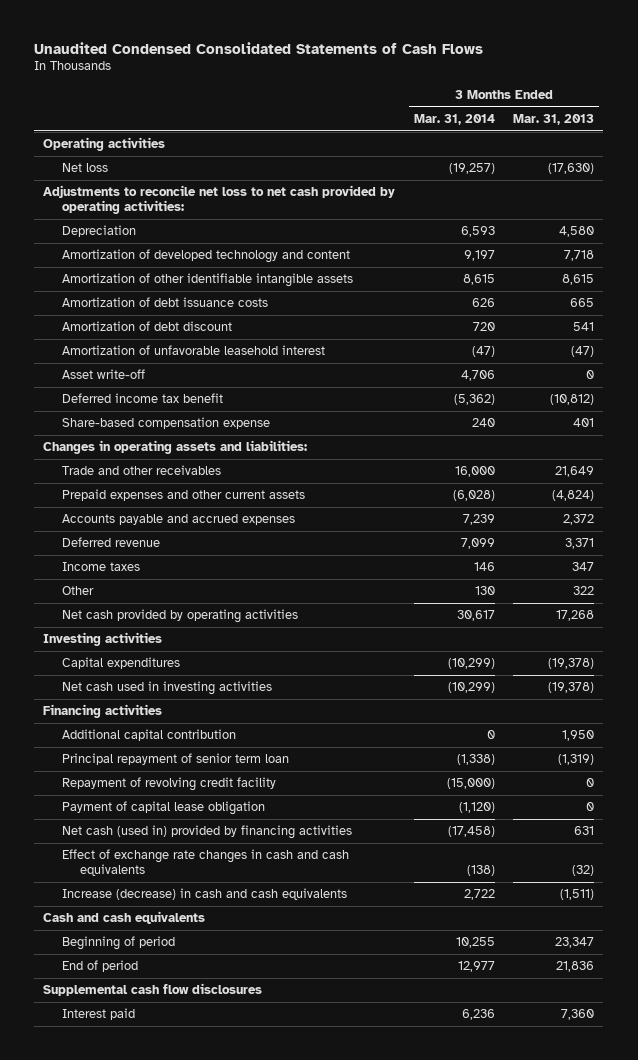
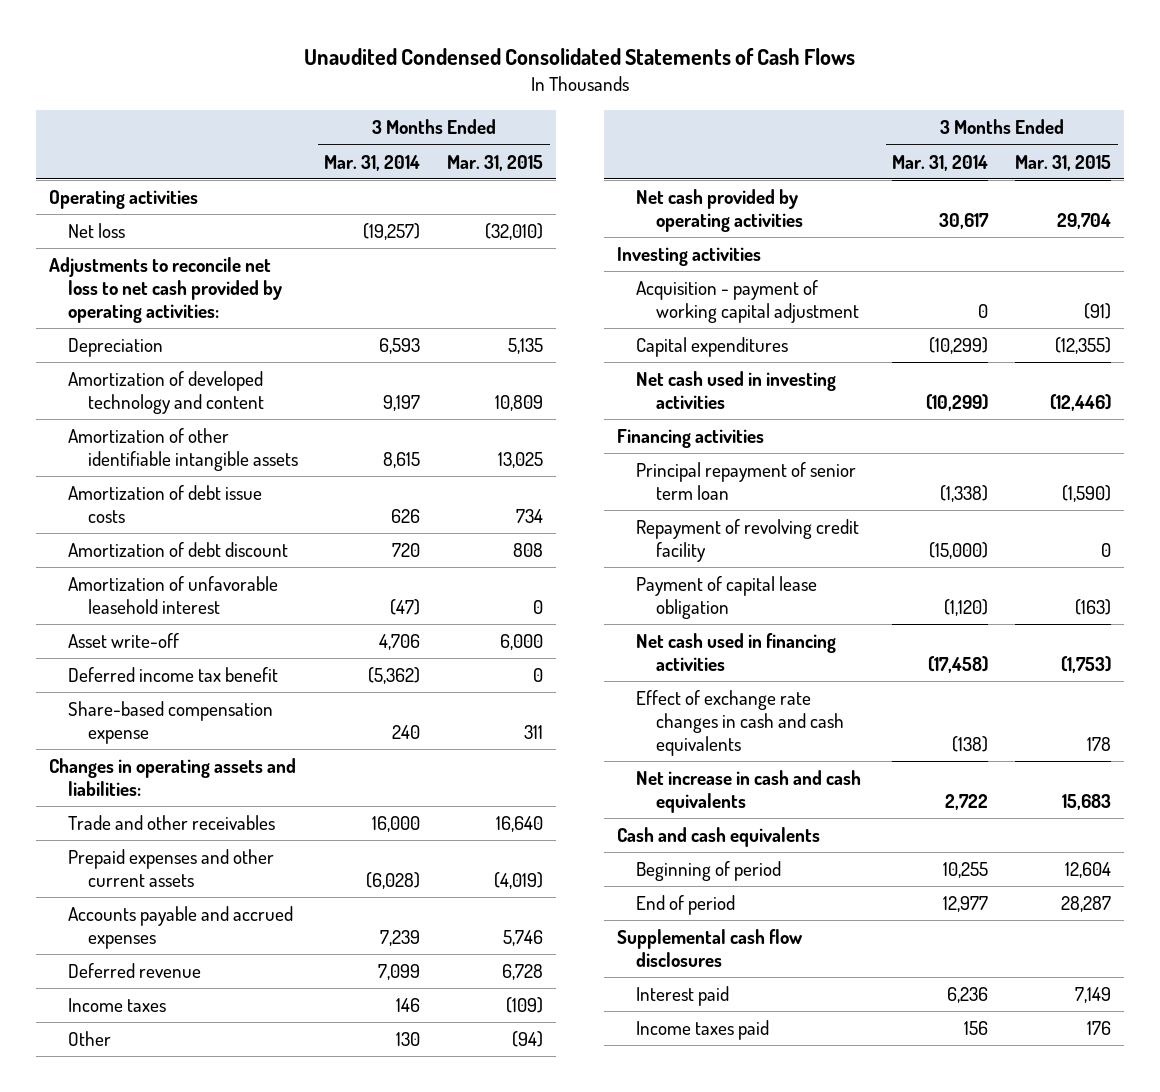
- | 3 Months Ended Mar. 31, 2014 | 3 Months Ended Mar. 31, 2013
+ | 3 Months Ended Mar. 31, 2014 | 3 Months Ended Mar. 31, 2015
- Amortization of debt issuance costs | 626 | 665
+ Amortization of debt issue costs | 626 | 734
+ Acquisition - payment of working capital adjustment | 0 | (91)
- Additional capital contribution | 0 | 1,950
- Net cash (used in) provided by financing activities | (17,458) | 631
+ Net cash used in financing activities | (17,458) | (1,753)
- Increase (decrease) in cash and cash equivalents | 2,722 | (1,511)
+ Net increase in cash and cash equivalents | 2,722 | 15,683
+ Income taxes paid | 156 | 176

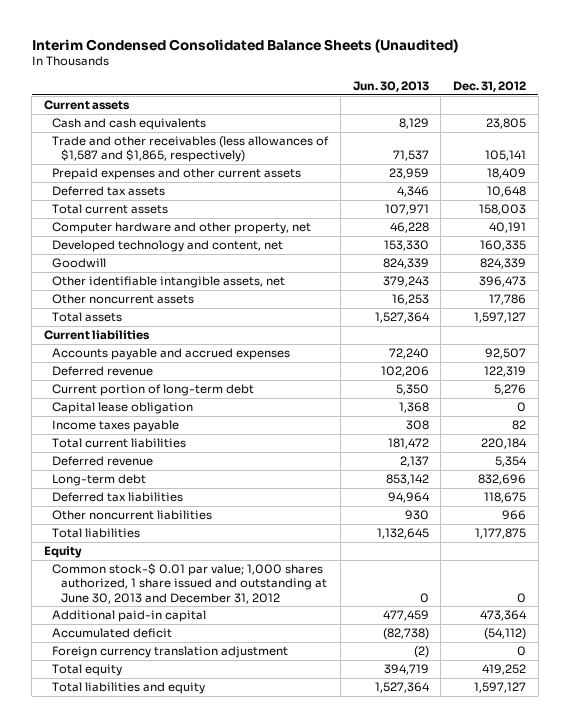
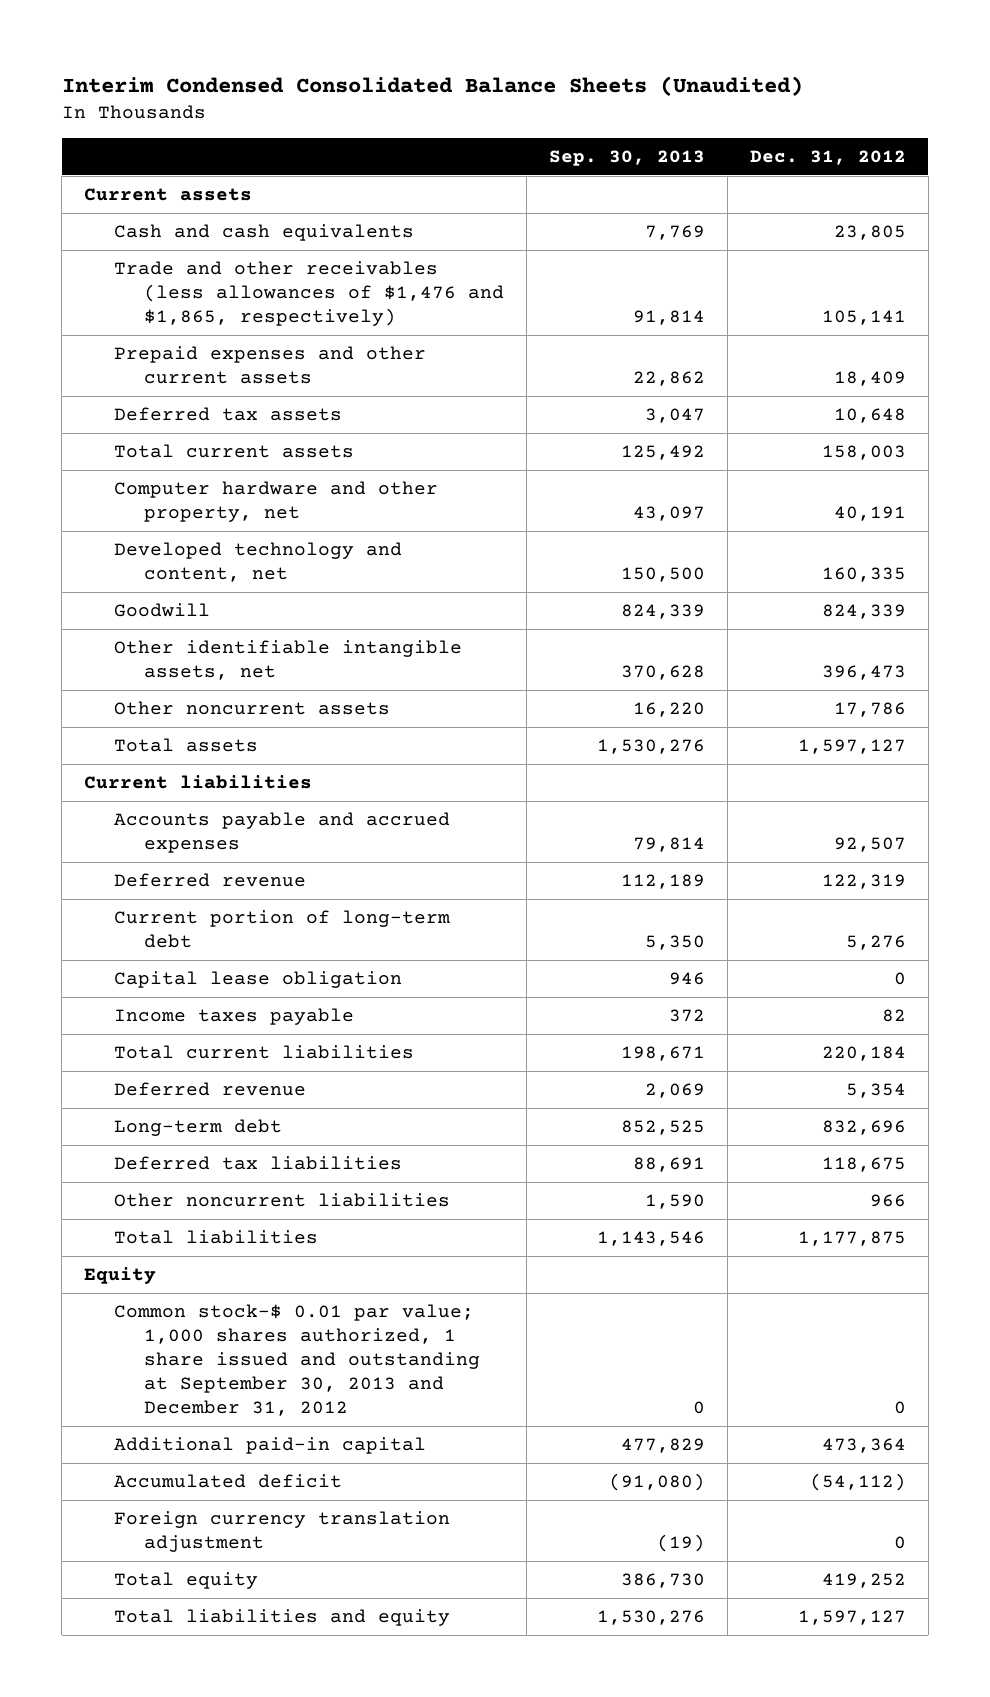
- | Jun. 30, 2013 | Dec. 31, 2012
+ | Sep. 30, 2013 | Dec. 31, 2012
- Trade and other receivables (less allowances of $1,587 and $1,865, respectively) | 71,537 | 105,141
+ Trade and other receivables (less allowances of $1,476 and $1,865, respectively) | 91,814 | 105,141
- Common stock-$ 0.01 par value; 1,000 shares authorized, 1 share issued and outstanding at June 30, 2013 and December 31, 2012 | 0 | 0
+ Common stock-$ 0.01 par value; 1,000 shares authorized, 1 share issued and outstanding at September 30, 2013 and December 31, 2012 | 0 | 0

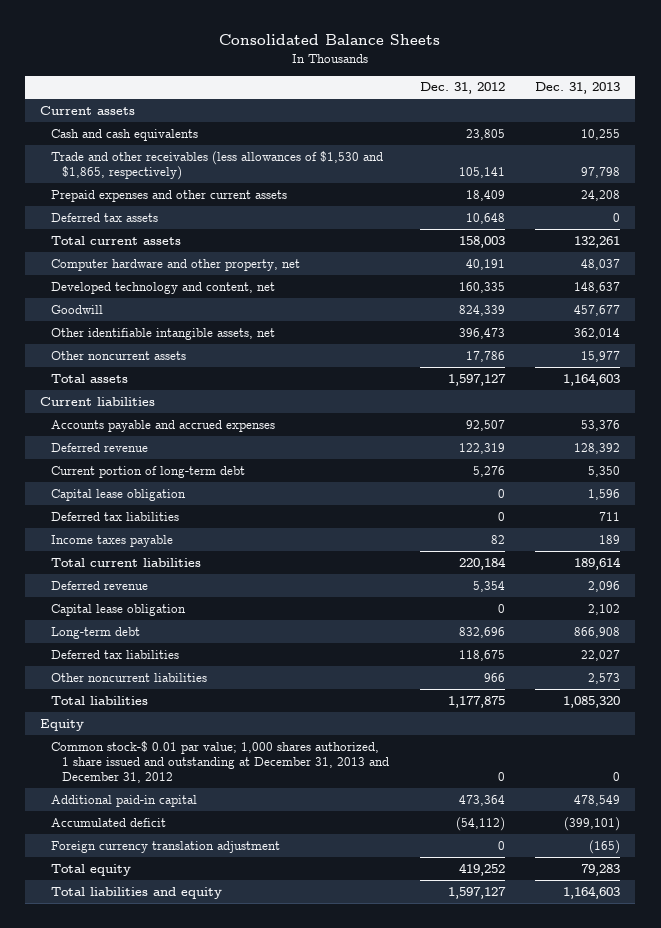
- Interim Condensed Consolidated Balance Sheets (Unaudited)
+ Consolidated Balance Sheets
- | Sep. 30, 2013 | Dec. 31, 2012
+ | Dec. 31, 2012 | Dec. 31, 2013
- Trade and other receivables (less allowances of $1,476 and $1,865, respectively) | 91,814 | 105,141
+ Trade and other receivables (less allowances of $1,530 and $1,865, respectively) | 105,141 | 97,798
+ Deferred tax liabilities | 0 | 711
+ Capital lease obligation | 0 | 2,102
- Common stock-$ 0.01 par value; 1,000 shares authorized, 1 share issued and outstanding at September 30, 2013 and December 31, 2012 | 0 | 0
+ Common stock-$ 0.01 par value; 1,000 shares authorized, 1 share issued and outstanding at December 31, 2013 and December 31, 2012 | 0 | 0

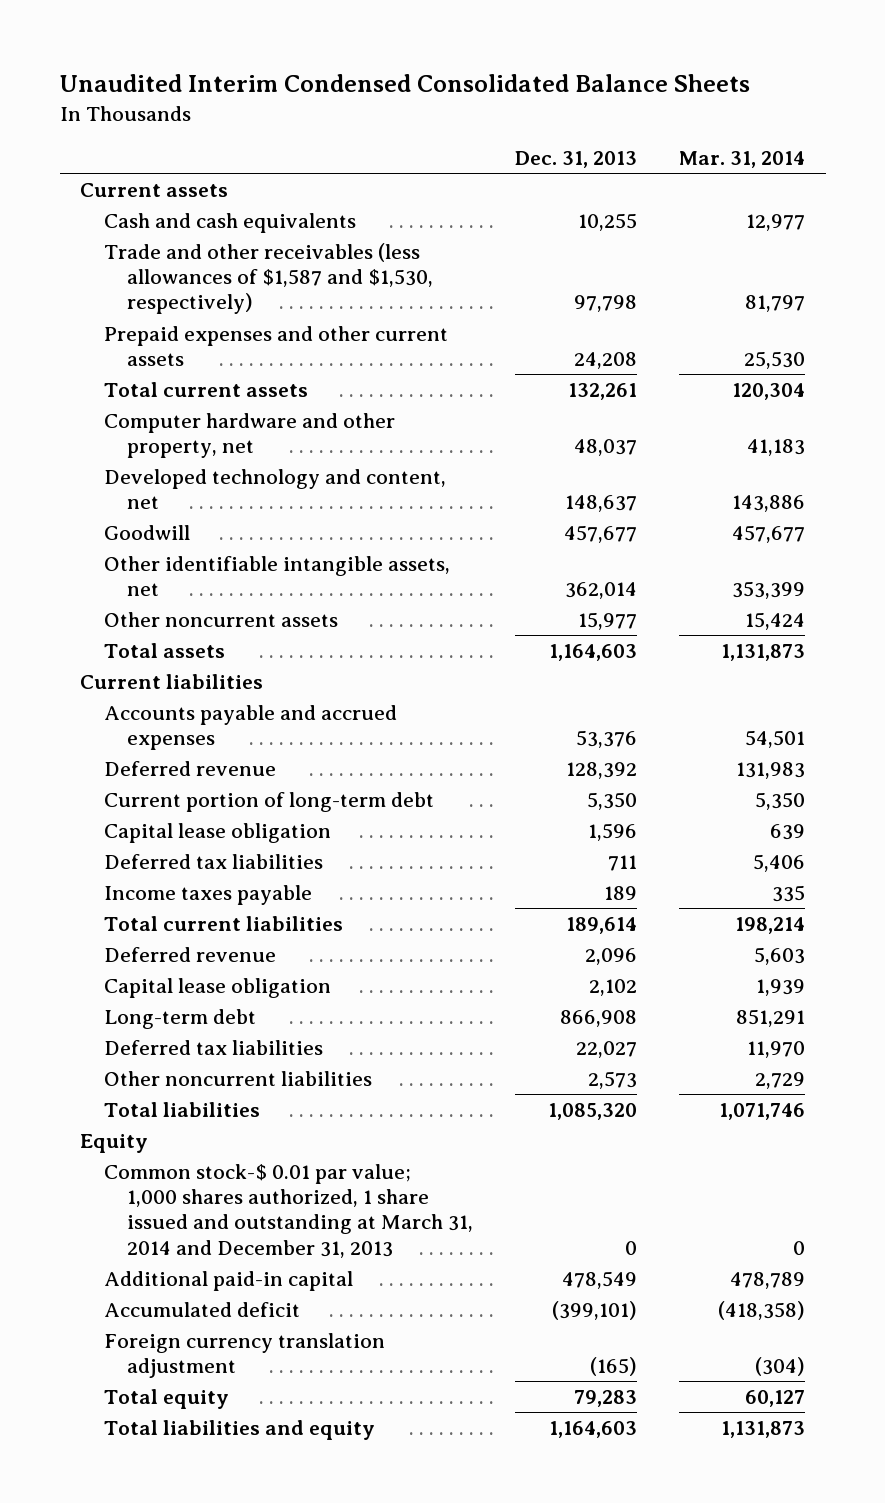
- Consolidated Balance Sheets
+ Unaudited Interim Condensed Consolidated Balance Sheets
- | Dec. 31, 2012 | Dec. 31, 2013
+ | Dec. 31, 2013 | Mar. 31, 2014
- Trade and other receivables (less allowances of $1,530 and $1,865, respectively) | 105,141 | 97,798
+ Trade and other receivables (less allowances of $1,587 and $1,530, respectively) | 97,798 | 81,797
- Deferred tax assets | 10,648 | 0
- Common stock-$ 0.01 par value; 1,000 shares authorized, 1 share issued and outstanding at December 31, 2013 and December 31, 2012 | 0 | 0
+ Common stock-$ 0.01 par value; 1,000 shares authorized, 1 share issued and outstanding at March 31, 2014 and December 31, 2013 | 0 | 0

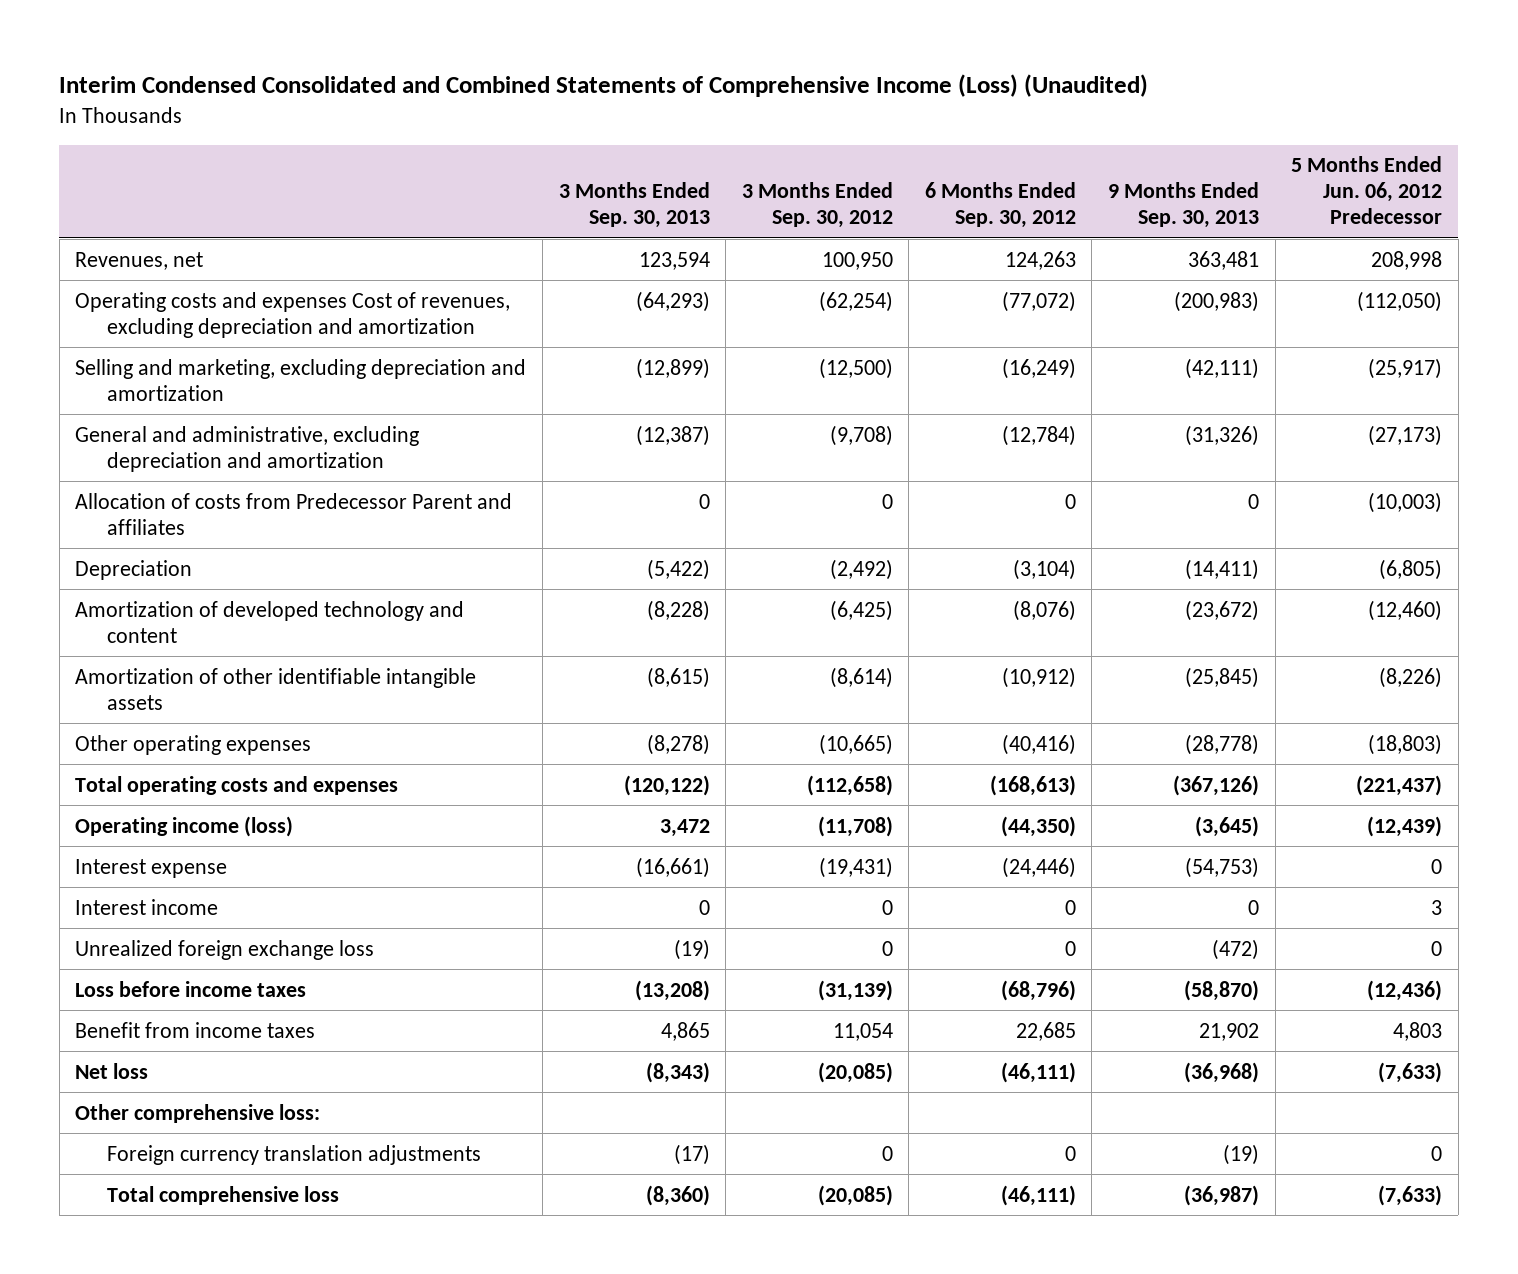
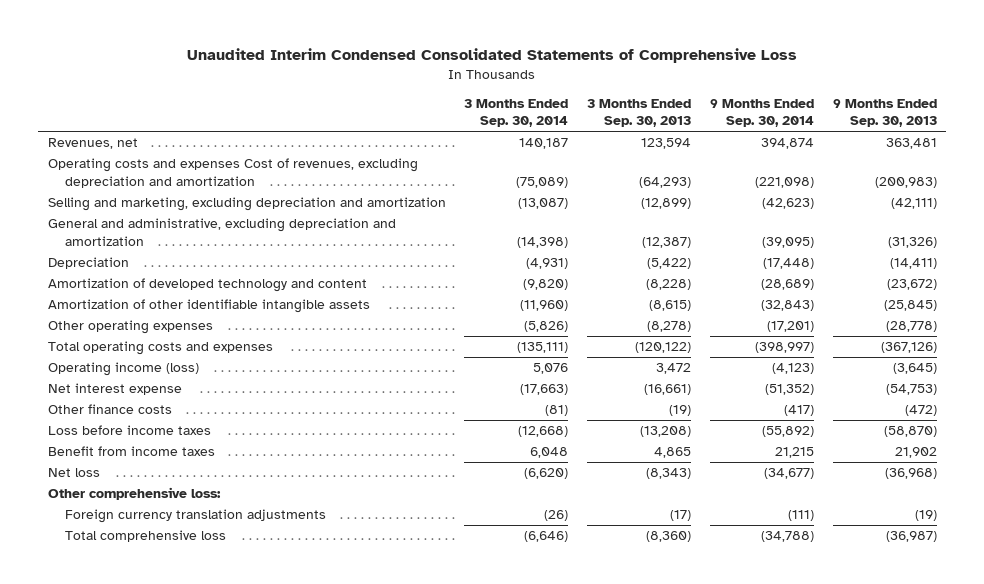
- Interim Condensed Consolidated and Combined Statements of Comprehensive Income (Loss) (Unaudited)
+ Unaudited Interim Condensed Consolidated Statements of Comprehensive Loss
- | 3 Months Ended Sep. 30, 2013 | 3 Months Ended Sep. 30, 2012 | 6 Months Ended Sep. 30, 2012 | 9 Months Ended Sep. 30, 2013 | 5 Months Ended Jun. 06, 2012 Predecessor
+ | 3 Months Ended Sep. 30, 2014 | 3 Months Ended Sep. 30, 2013 | 9 Months Ended Sep. 30, 2014 | 9 Months Ended Sep. 30, 2013
- Allocation of costs from Predecessor Parent and affiliates | 0 | 0 | 0 | 0 | (10,003)
- Interest expense | (16,661) | (19,431) | (24,446) | (54,753) | 0
- Interest income | 0 | 0 | 0 | 0 | 3
- Unrealized foreign exchange loss | (19) | 0 | 0 | (472) | 0
+ Net interest expense | (17,663) | (16,661) | (51,352) | (54,753)
+ Other finance costs | (81) | (19) | (417) | (472)

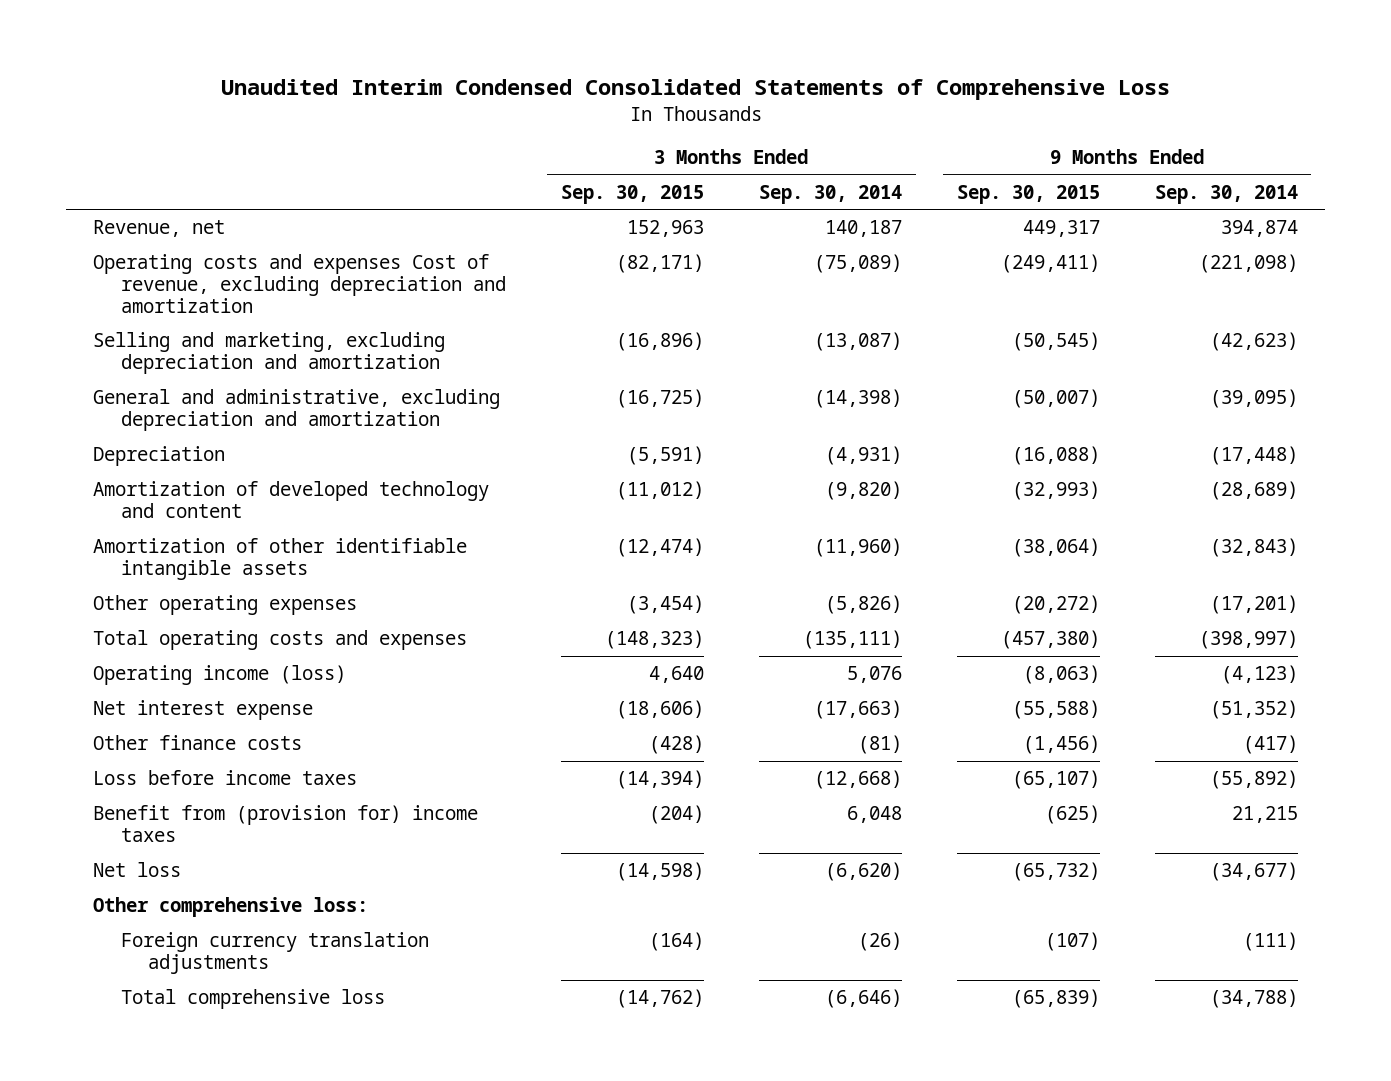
- | 3 Months Ended Sep. 30, 2014 | 3 Months Ended Sep. 30, 2013 | 9 Months Ended Sep. 30, 2014 | 9 Months Ended Sep. 30, 2013
+ | 3 Months Ended Sep. 30, 2015 | 3 Months Ended Sep. 30, 2014 | 9 Months Ended Sep. 30, 2015 | 9 Months Ended Sep. 30, 2014
- Revenues, net | 140,187 | 123,594 | 394,874 | 363,481
- Operating costs and expenses Cost of revenues, excluding depreciation and amortization | (75,089) | (64,293) | (221,098) | (200,983)
+ Revenue, net | 152,963 | 140,187 | 449,317 | 394,874
+ Operating costs and expenses Cost of revenue, excluding depreciation and amortization | (82,171) | (75,089) | (249,411) | (221,098)
- Benefit from income taxes | 6,048 | 4,865 | 21,215 | 21,902
+ Benefit from (provision for) income taxes | (204) | 6,048 | (625) | 21,215

